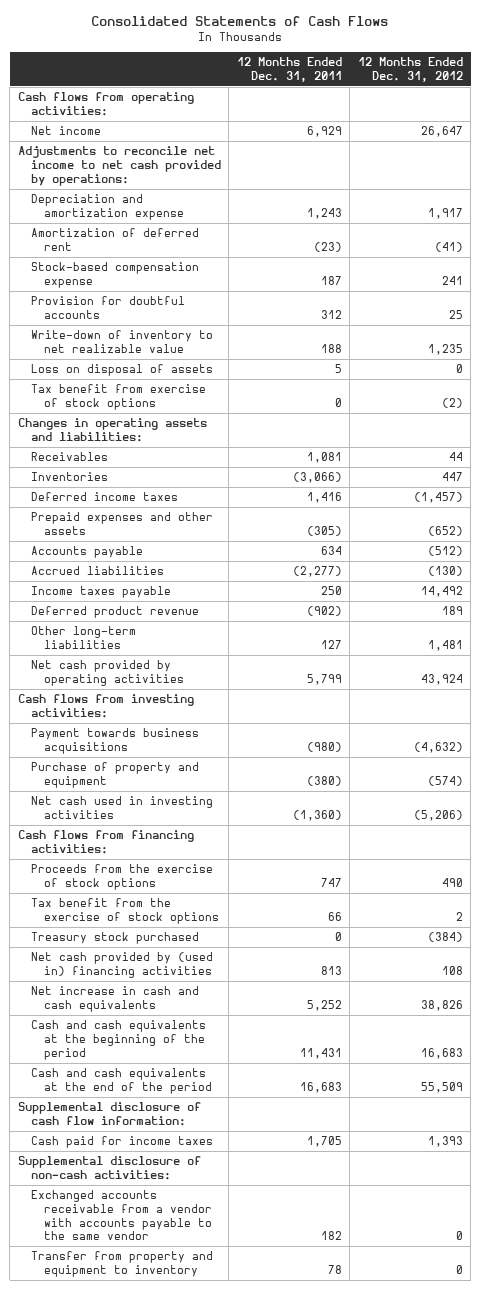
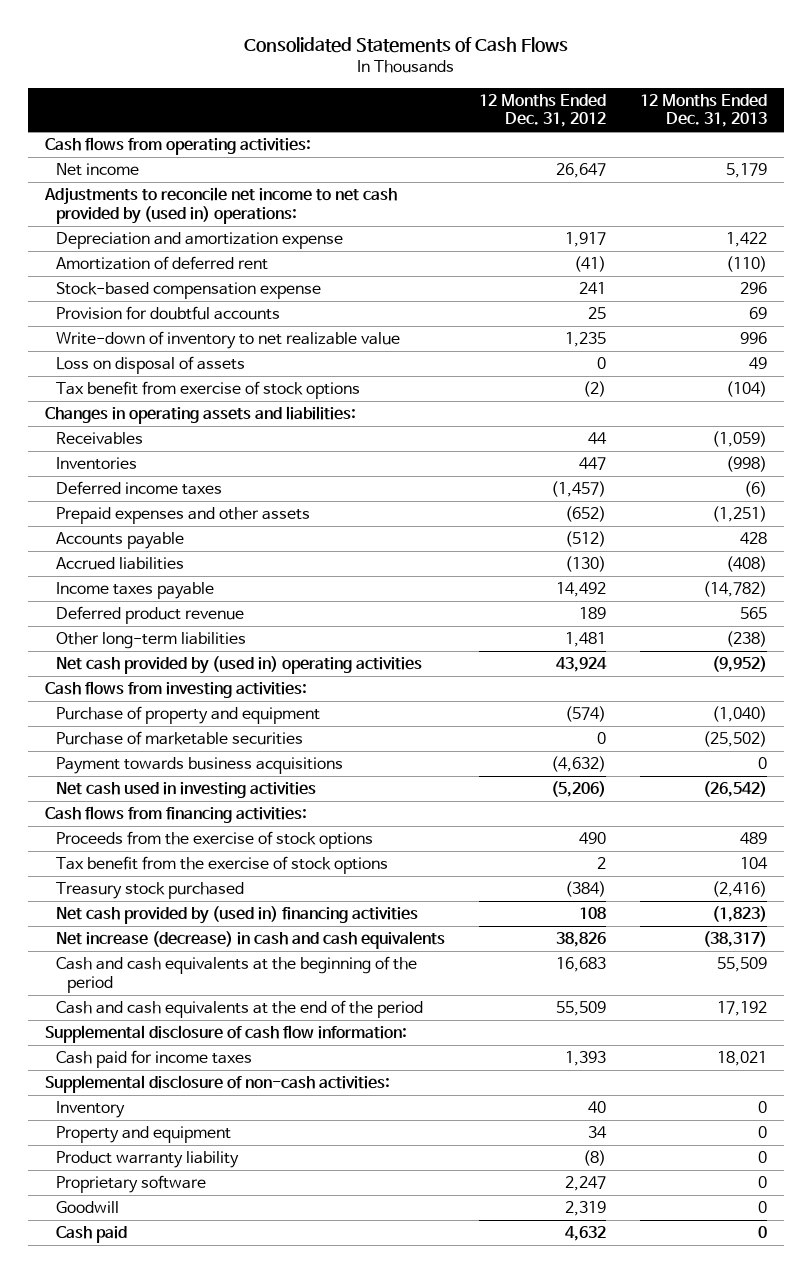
- | 12 Months Ended Dec. 31, 2011 | 12 Months Ended Dec. 31, 2012
+ | 12 Months Ended Dec. 31, 2012 | 12 Months Ended Dec. 31, 2013
- Adjustments to reconcile net income to net cash provided by operations:
+ Adjustments to reconcile net income to net cash provided by (used in) operations:
- Net cash provided by operating activities | 5,799 | 43,924
+ Net cash provided by (used in) operating activities | 43,924 | (9,952)
+ Purchase of marketable securities | 0 | (25,502)
moved down: Payment towards business acquisitions | (4,632) | 0
- Net increase in cash and cash equivalents | 5,252 | 38,826
+ Net increase (decrease) in cash and cash equivalents | 38,826 | (38,317)
- Exchanged accounts receivable from a vendor with accounts payable to the same vendor | 182 | 0
- Transfer from property and equipment to inventory | 78 | 0
+ Inventory | 40 | 0
+ Property and equipment | 34 | 0
+ Product warranty liability | (8) | 0
+ Proprietary software | 2,247 | 0
+ Goodwill | 2,319 | 0
+ Cash paid | 4,632 | 0

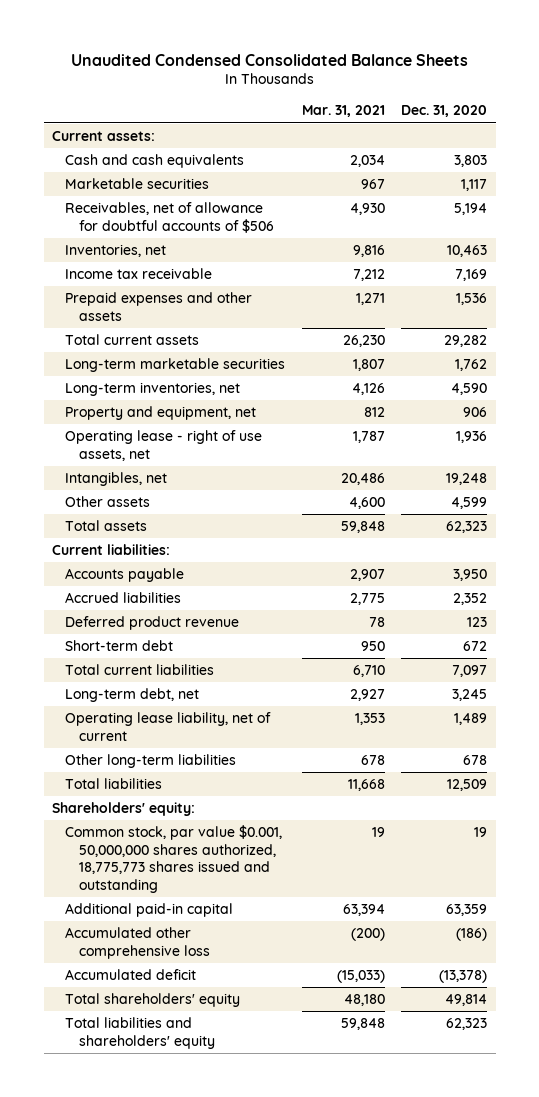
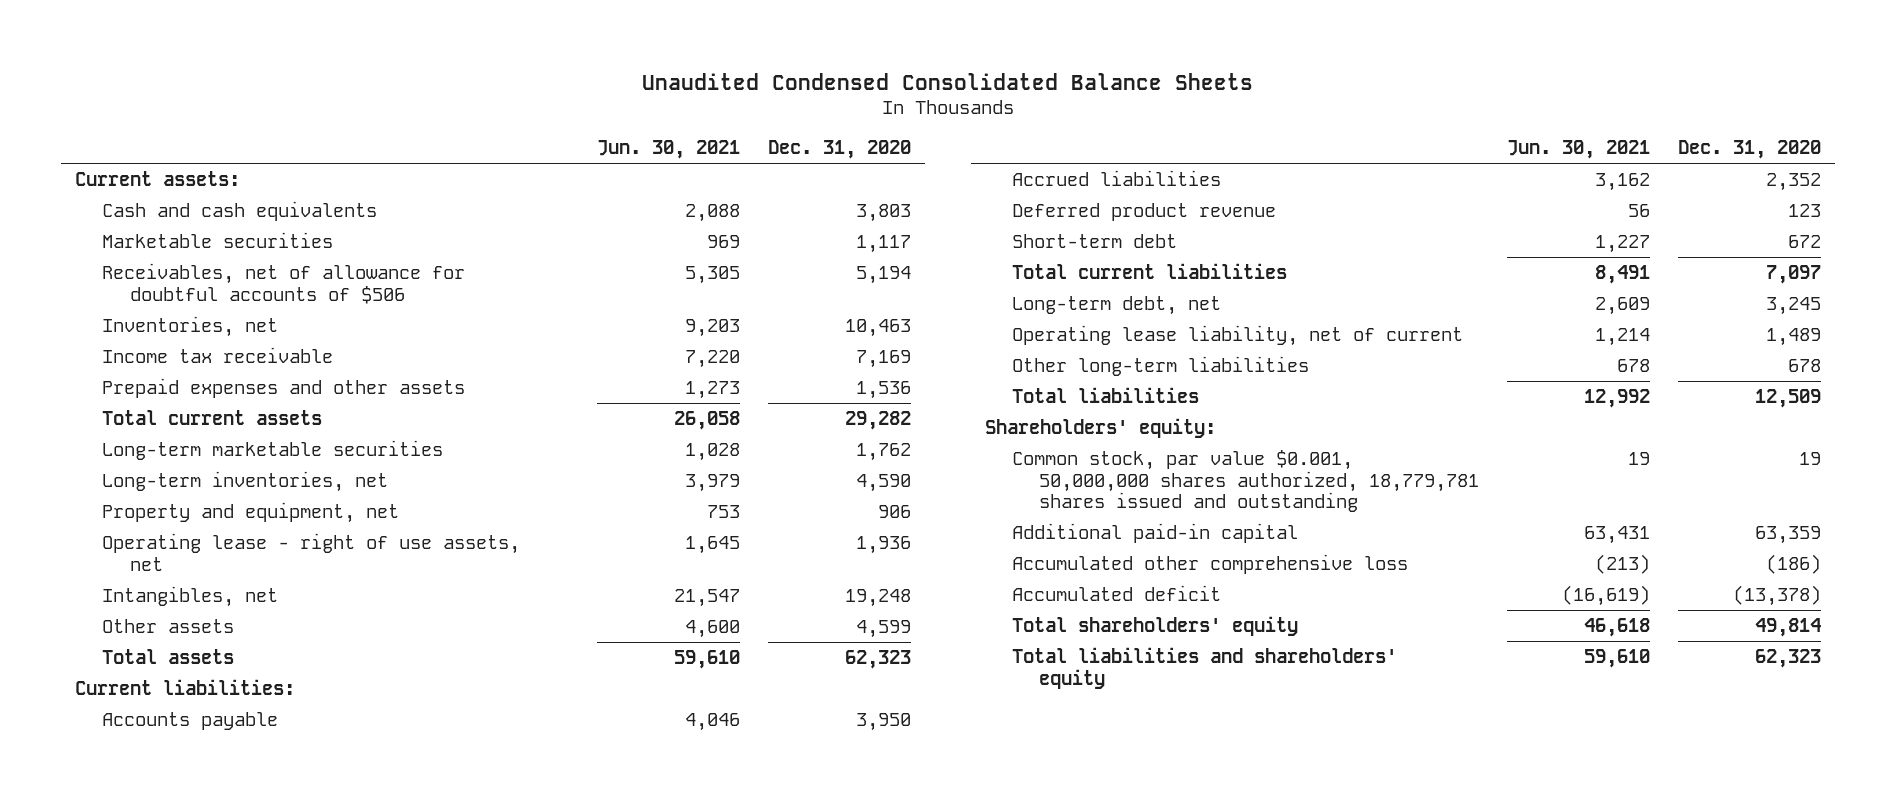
- | Mar. 31, 2021 | Dec. 31, 2020
+ | Jun. 30, 2021 | Dec. 31, 2020
- Common stock, par value $0.001, 50,000,000 shares authorized, 18,775,773 shares issued and outstanding | 19 | 19
+ Common stock, par value $0.001, 50,000,000 shares authorized, 18,779,781 shares issued and outstanding | 19 | 19

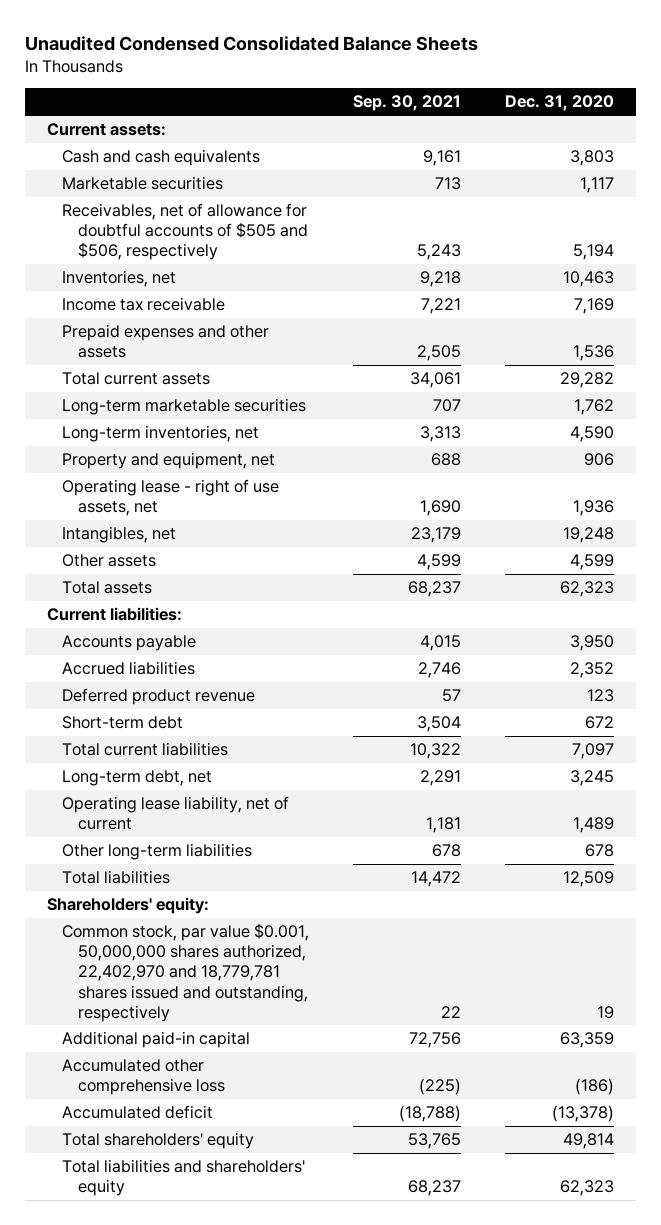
- | Jun. 30, 2021 | Dec. 31, 2020
+ | Sep. 30, 2021 | Dec. 31, 2020
- Receivables, net of allowance for doubtful accounts of $506 | 5,305 | 5,194
+ Receivables, net of allowance for doubtful accounts of $505 and $506, respectively | 5,243 | 5,194
- Common stock, par value $0.001, 50,000,000 shares authorized, 18,779,781 shares issued and outstanding | 19 | 19
+ Common stock, par value $0.001, 50,000,000 shares authorized, 22,402,970 and 18,779,781 shares issued and outstanding, respectively | 22 | 19

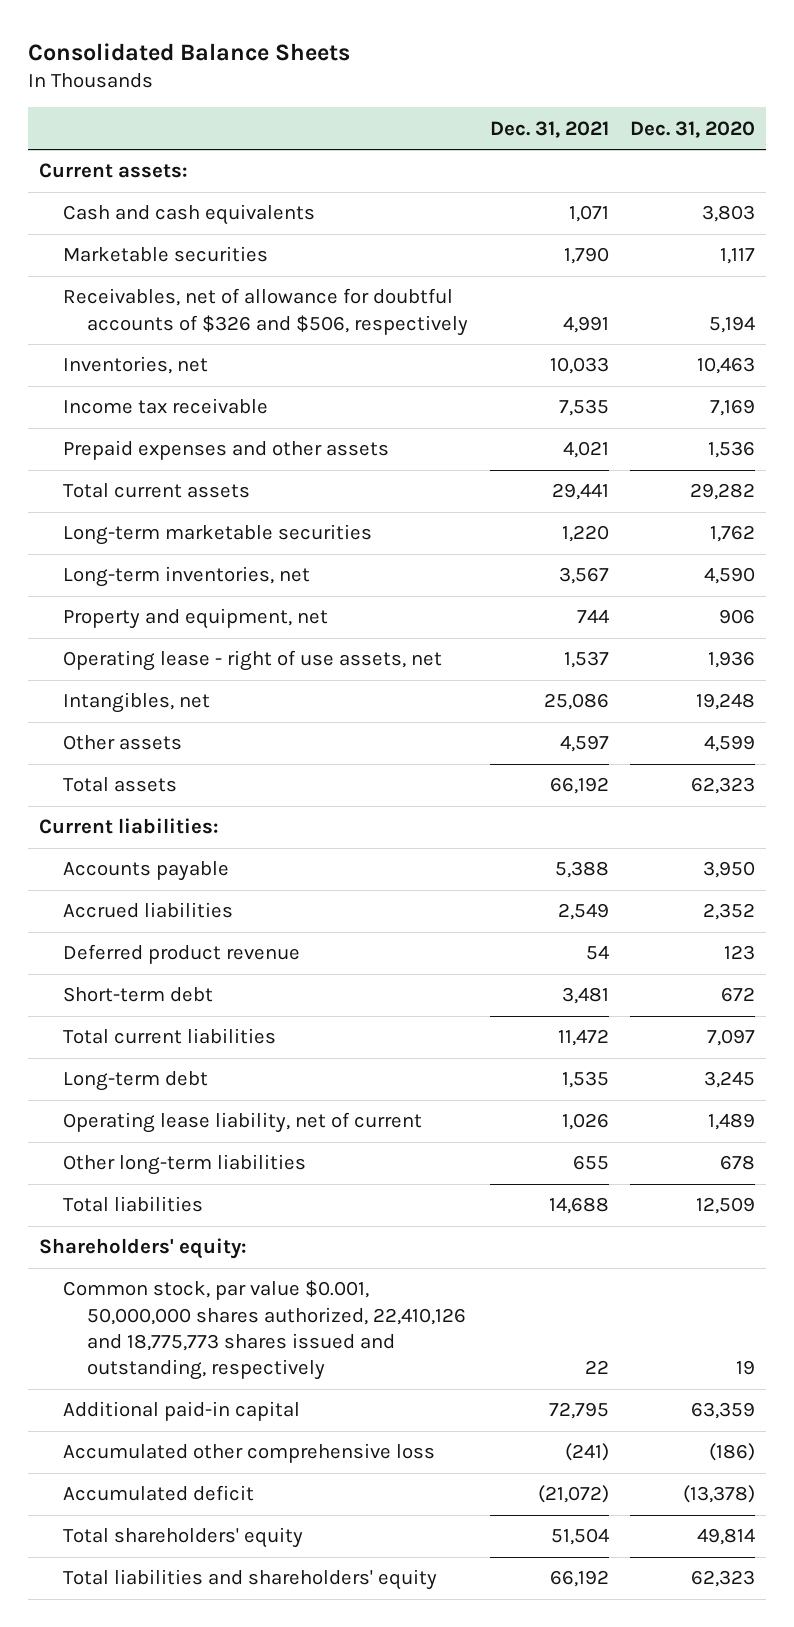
- Unaudited Condensed Consolidated Balance Sheets
+ Consolidated Balance Sheets
- | Sep. 30, 2021 | Dec. 31, 2020
+ | Dec. 31, 2021 | Dec. 31, 2020
- Receivables, net of allowance for doubtful accounts of $505 and $506, respectively | 5,243 | 5,194
+ Receivables, net of allowance for doubtful accounts of $326 and $506, respectively | 4,991 | 5,194
- Long-term debt, net | 2,291 | 3,245
+ Long-term debt | 1,535 | 3,245
- Common stock, par value $0.001, 50,000,000 shares authorized, 22,402,970 and 18,779,781 shares issued and outstanding, respectively | 22 | 19
+ Common stock, par value $0.001, 50,000,000 shares authorized, 22,410,126 and 18,775,773 shares issued and outstanding, respectively | 22 | 19

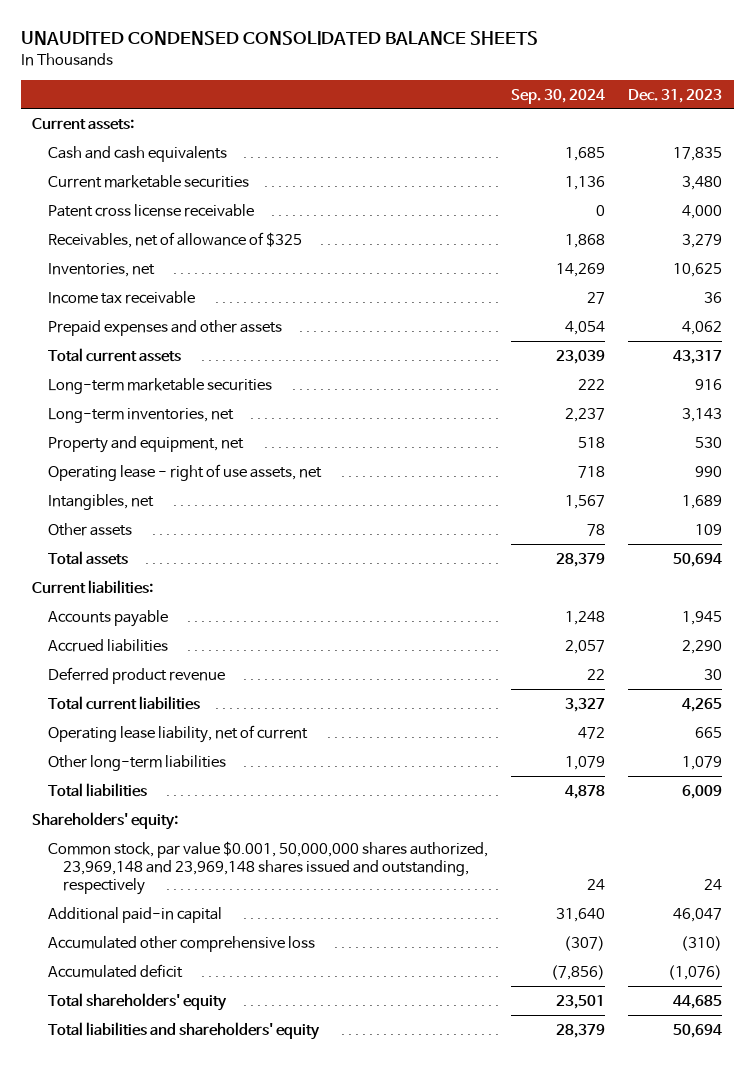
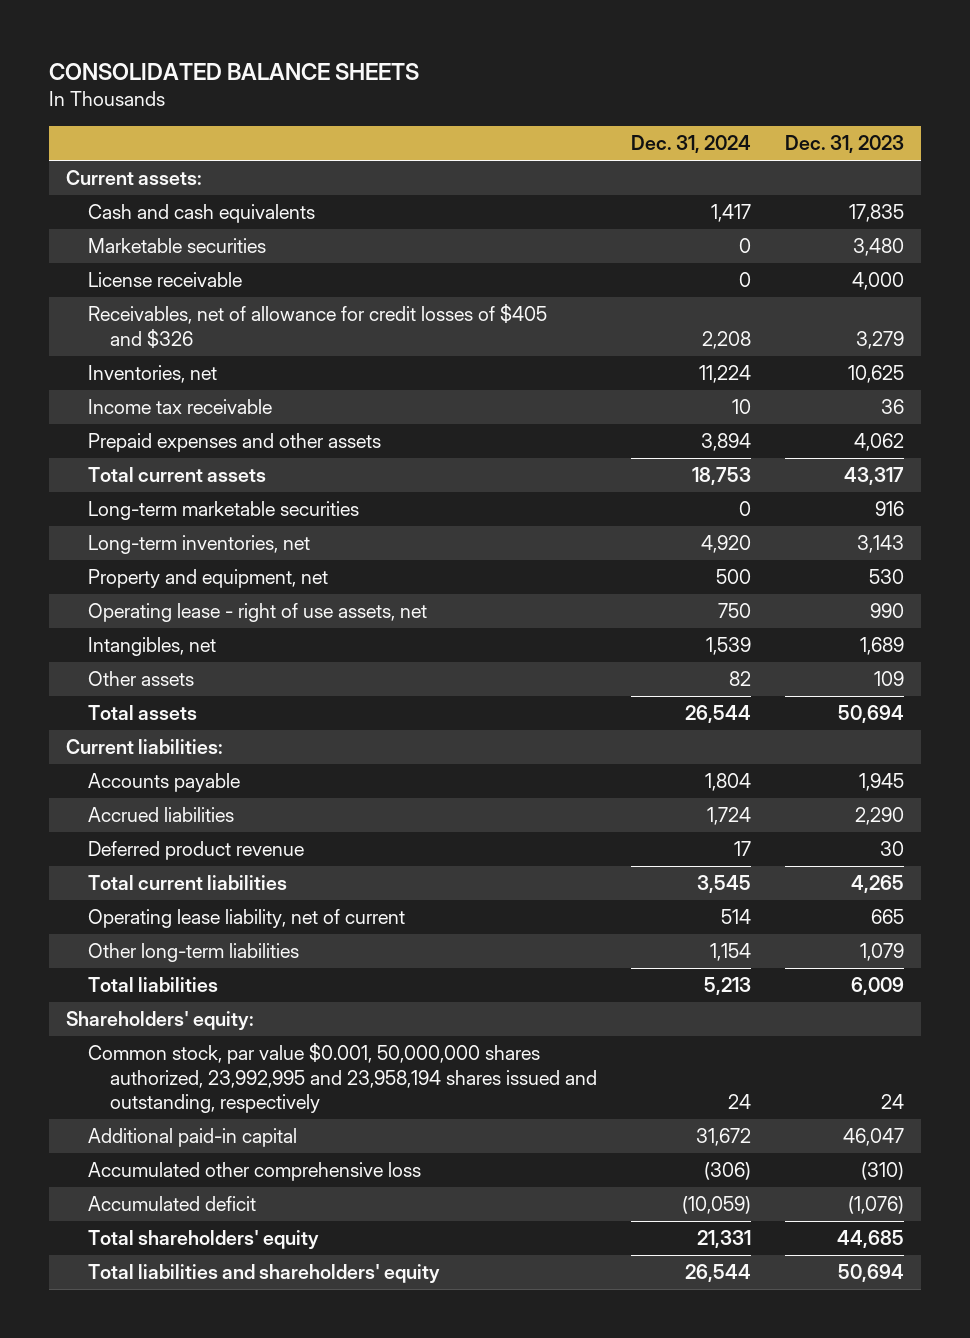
- UNAUDITED CONDENSED CONSOLIDATED BALANCE SHEETS
+ CONSOLIDATED BALANCE SHEETS
- | Sep. 30, 2024 | Dec. 31, 2023
+ | Dec. 31, 2024 | Dec. 31, 2023
- Current marketable securities | 1,136 | 3,480
- Patent cross license receivable | 0 | 4,000
- Receivables, net of allowance of $325 | 1,868 | 3,279
+ Marketable securities | 0 | 3,480
+ License receivable | 0 | 4,000
+ Receivables, net of allowance for credit losses of $405 and $326 | 2,208 | 3,279
- Common stock, par value $0.001, 50,000,000 shares authorized, 23,969,148 and 23,969,148 shares issued and outstanding, respectively | 24 | 24
+ Common stock, par value $0.001, 50,000,000 shares authorized, 23,992,995 and 23,958,194 shares issued and outstanding, respectively | 24 | 24

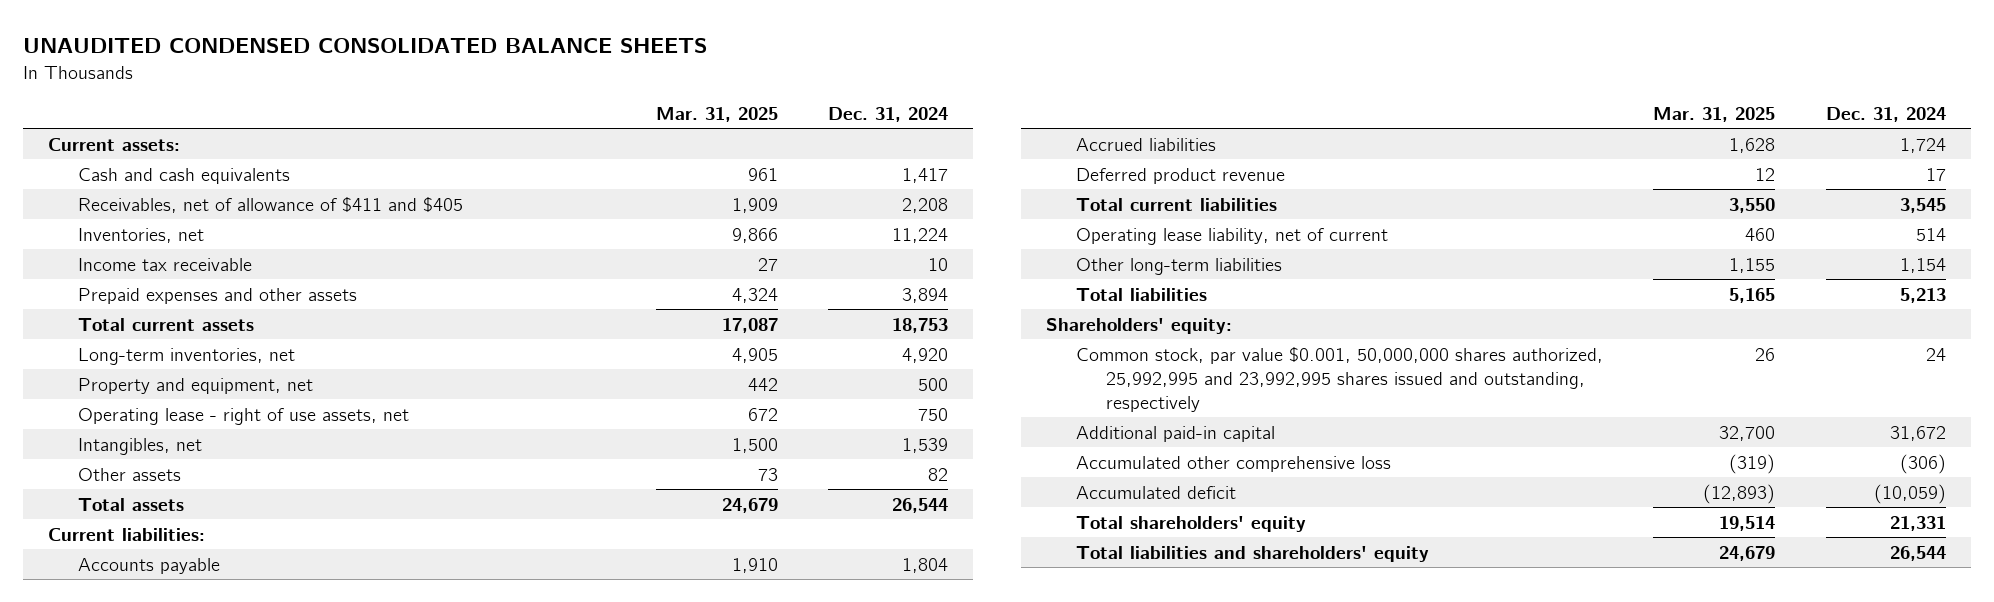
- CONSOLIDATED BALANCE SHEETS
+ UNAUDITED CONDENSED CONSOLIDATED BALANCE SHEETS
- | Dec. 31, 2024 | Dec. 31, 2023
+ | Mar. 31, 2025 | Dec. 31, 2024
- Marketable securities | 0 | 3,480
- License receivable | 0 | 4,000
- Receivables, net of allowance for credit losses of $405 and $326 | 2,208 | 3,279
+ Receivables, net of allowance of $411 and $405 | 1,909 | 2,208
- Long-term marketable securities | 0 | 916
- Common stock, par value $0.001, 50,000,000 shares authorized, 23,992,995 and 23,958,194 shares issued and outstanding, respectively | 24 | 24
+ Common stock, par value $0.001, 50,000,000 shares authorized, 25,992,995 and 23,992,995 shares issued and outstanding, respectively | 26 | 24

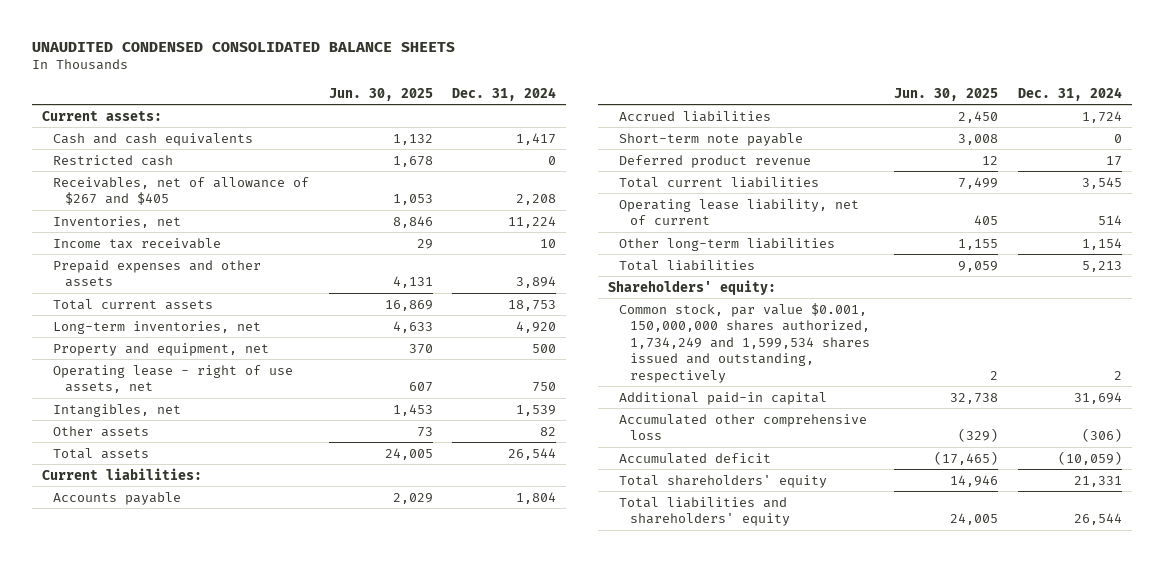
- | Mar. 31, 2025 | Dec. 31, 2024
+ | Jun. 30, 2025 | Dec. 31, 2024
- Receivables, net of allowance of $411 and $405 | 1,909 | 2,208
+ Restricted cash | 1,678 | 0
+ Receivables, net of allowance of $267 and $405 | 1,053 | 2,208
+ Short-term note payable | 3,008 | 0
- Common stock, par value $0.001, 50,000,000 shares authorized, 25,992,995 and 23,992,995 shares issued and outstanding, respectively | 26 | 24
- Additional paid-in capital | 32,700 | 31,672
+ Common stock, par value $0.001, 150,000,000 shares authorized, 1,734,249 and 1,599,534 shares issued and outstanding, respectively | 2 | 2
+ Additional paid-in capital | 32,738 | 31,694

